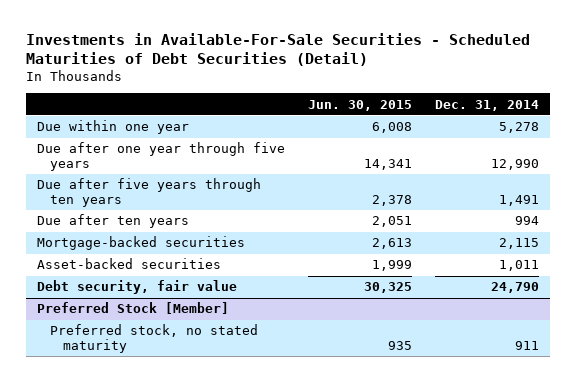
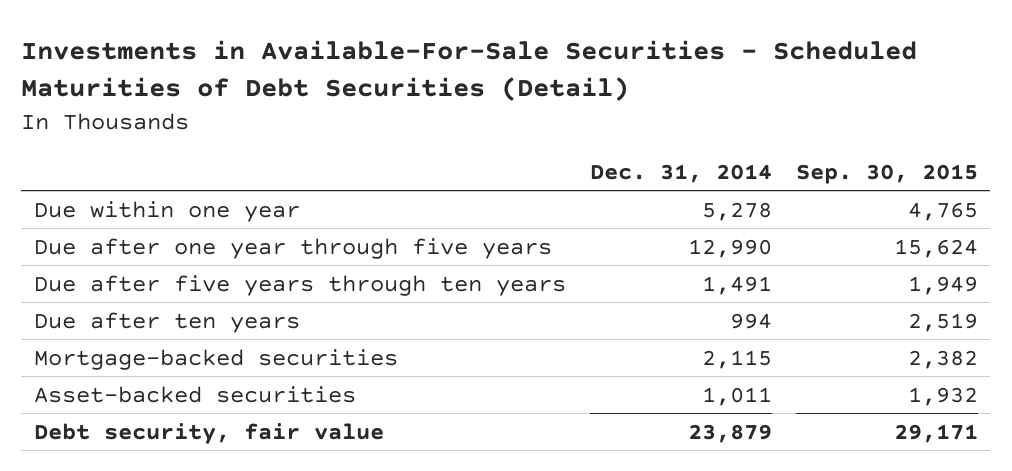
- | Jun. 30, 2015 | Dec. 31, 2014
+ | Dec. 31, 2014 | Sep. 30, 2015
- Debt security, fair value | 30,325 | 24,790
- Preferred Stock [Member]
- Preferred stock, no stated maturity | 935 | 911
+ Debt security, fair value | 23,879 | 29,171

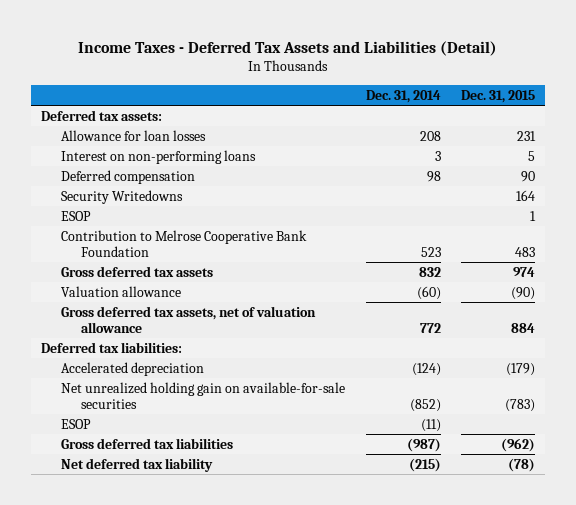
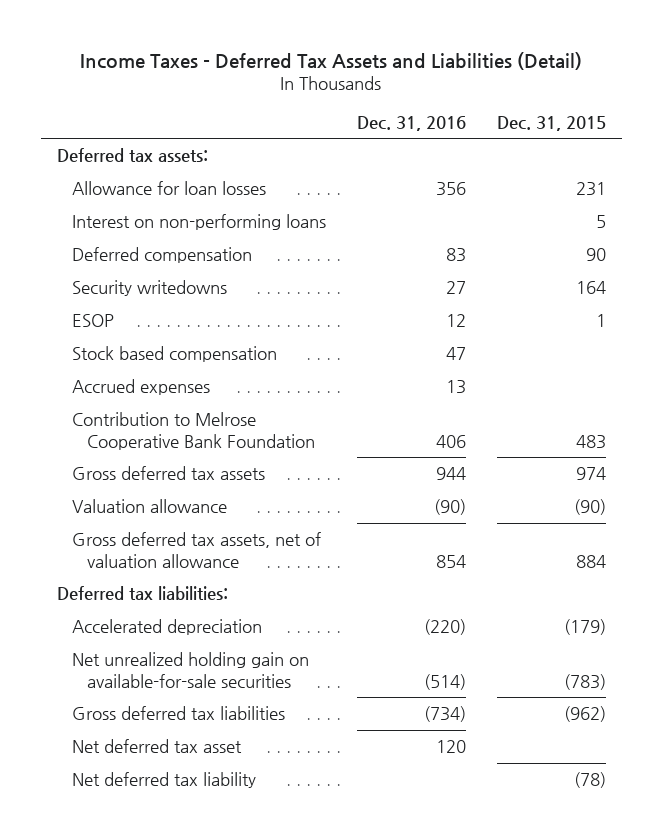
- | Dec. 31, 2014 | Dec. 31, 2015
+ | Dec. 31, 2016 | Dec. 31, 2015
- Security Writedowns | | 164
+ Security writedowns | 27 | 164
+ Stock based compensation | 47 |
+ Accrued expenses | 13 |
- ESOP | (11) |
+ Net deferred tax asset | 120 |

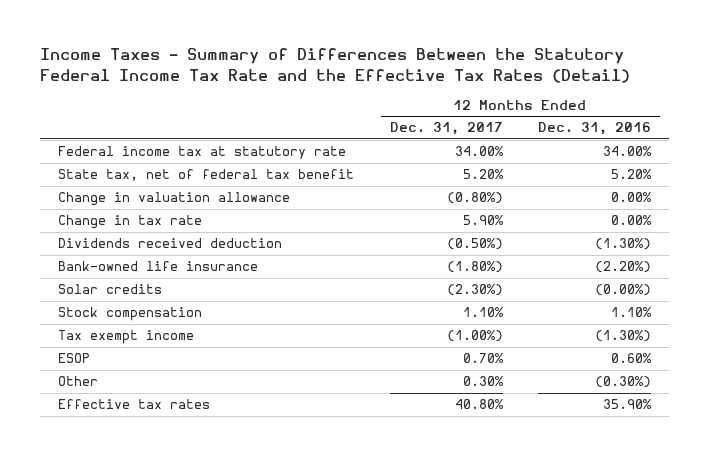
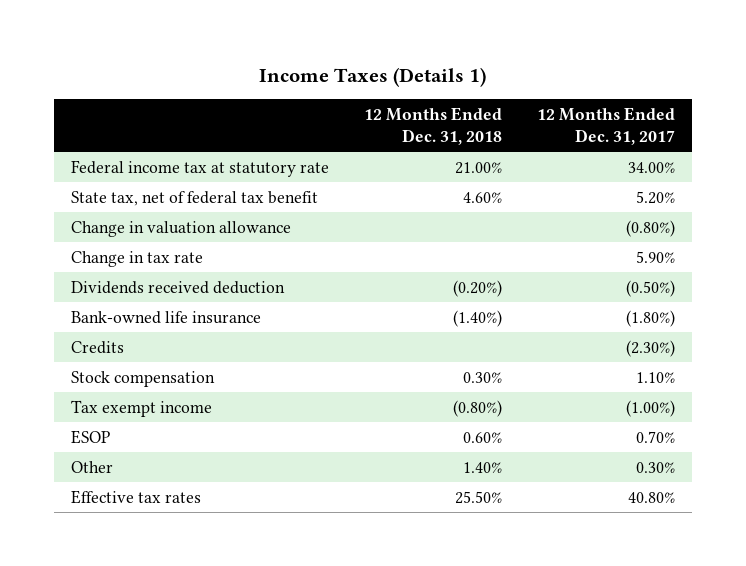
- Income Taxes - Summary of Differences Between the Statutory Federal Income Tax Rate and the Effective Tax Rates (Detail)
+ Income Taxes (Details 1)
- | 12 Months Ended Dec. 31, 2017 | 12 Months Ended Dec. 31, 2016
+ | 12 Months Ended Dec. 31, 2018 | 12 Months Ended Dec. 31, 2017
- Solar credits | (2.30%) | (0.00%)
+ Credits | | (2.30%)

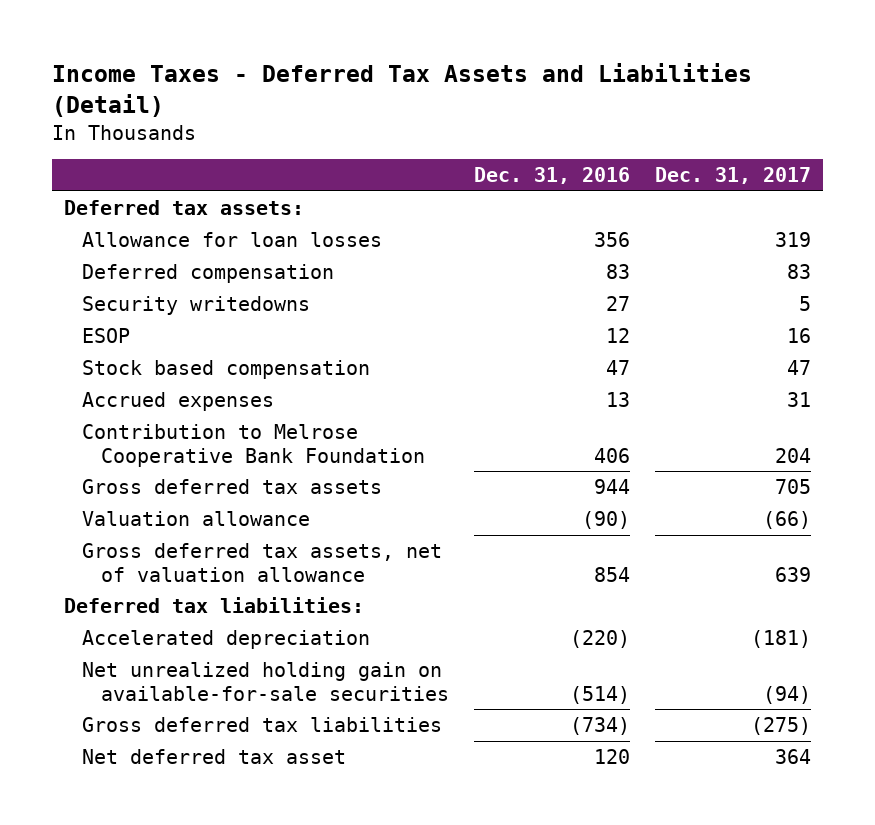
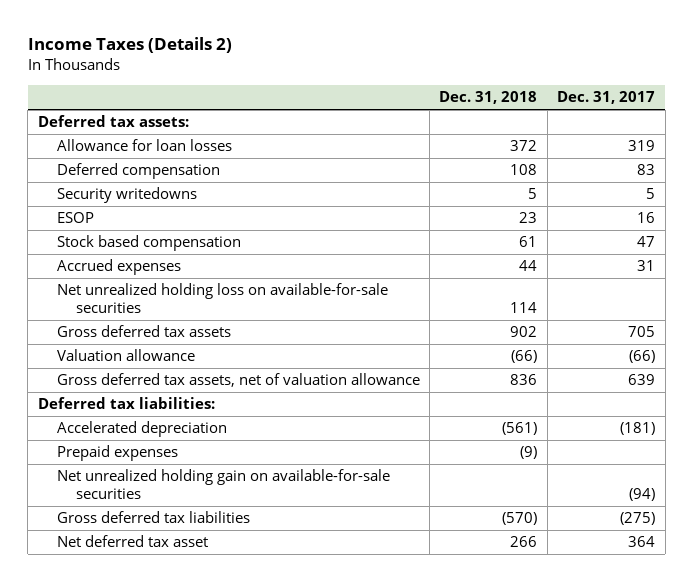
- Income Taxes - Deferred Tax Assets and Liabilities (Detail)
+ Income Taxes (Details 2)
- | Dec. 31, 2016 | Dec. 31, 2017
+ | Dec. 31, 2018 | Dec. 31, 2017
- Contribution to Melrose Cooperative Bank Foundation | 406 | 204
+ Net unrealized holding loss on available-for-sale securities | 114 |
+ Prepaid expenses | (9) |

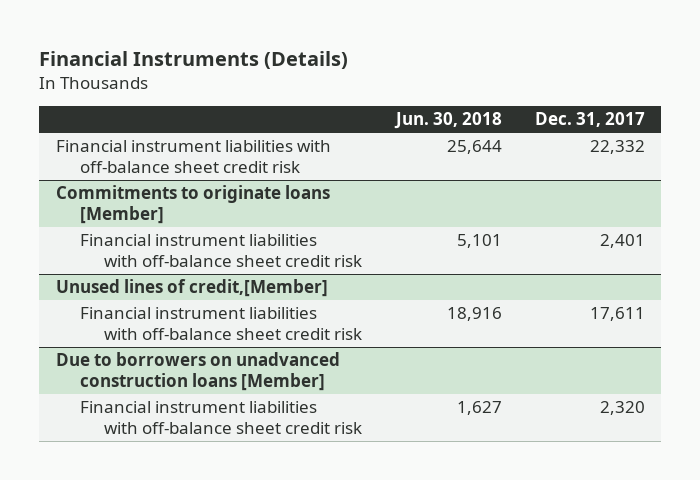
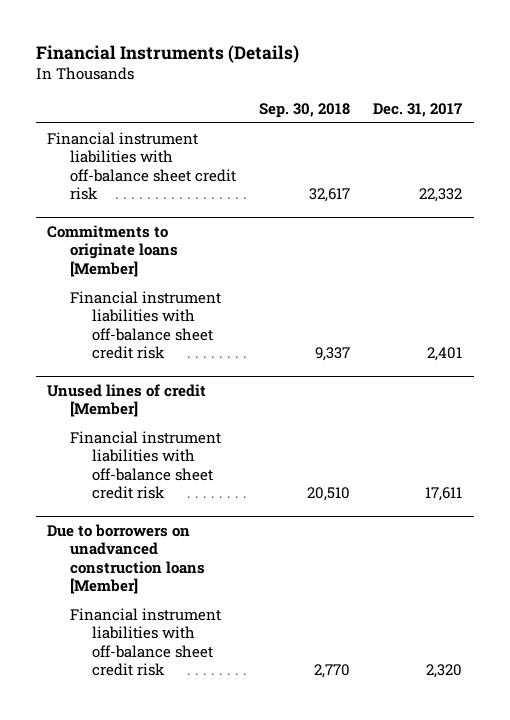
- | Jun. 30, 2018 | Dec. 31, 2017
+ | Sep. 30, 2018 | Dec. 31, 2017
- Unused lines of credit,[Member]
+ Unused lines of credit [Member]

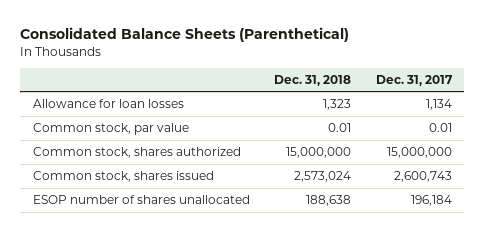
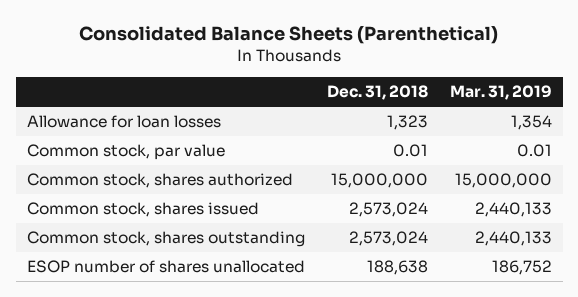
- | Dec. 31, 2018 | Dec. 31, 2017
+ | Dec. 31, 2018 | Mar. 31, 2019
+ Common stock, shares outstanding | 2,573,024 | 2,440,133

